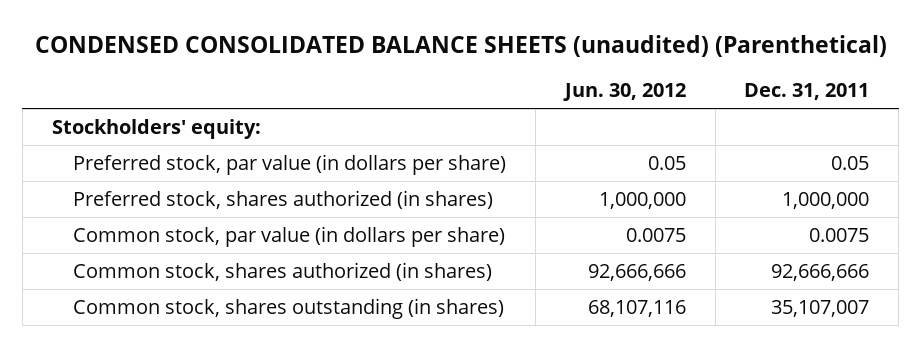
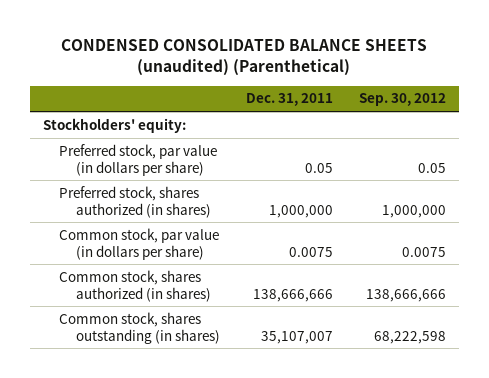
- | Jun. 30, 2012 | Dec. 31, 2011
+ | Dec. 31, 2011 | Sep. 30, 2012
- Common stock, shares authorized (in shares) | 92,666,666 | 92,666,666
+ Common stock, shares authorized (in shares) | 138,666,666 | 138,666,666

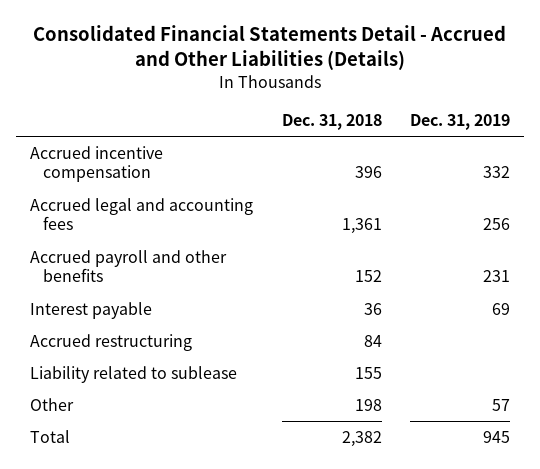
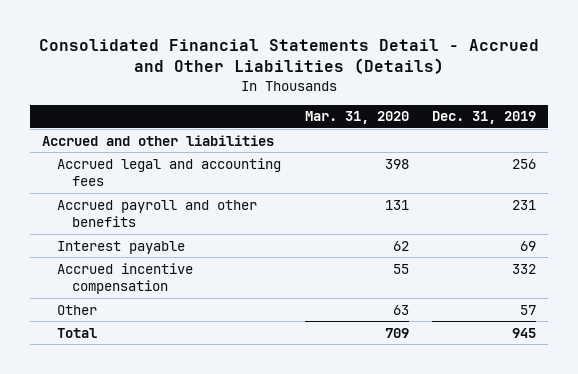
- | Dec. 31, 2018 | Dec. 31, 2019
+ | Mar. 31, 2020 | Dec. 31, 2019
+ Accrued and other liabilities
- Accrued restructuring | 84 |
- Liability related to sublease | 155 |
moved down: Accrued incentive compensation | 55 | 332

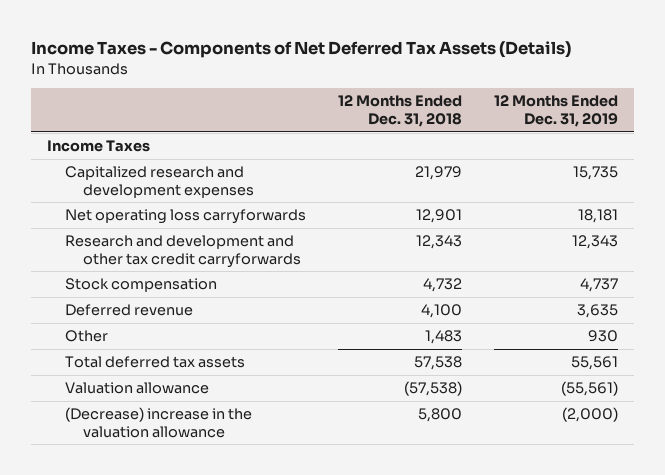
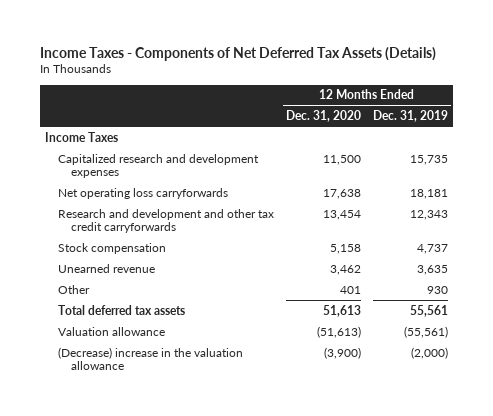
- | 12 Months Ended Dec. 31, 2018 | 12 Months Ended Dec. 31, 2019
+ | 12 Months Ended Dec. 31, 2020 | 12 Months Ended Dec. 31, 2019
- Deferred revenue | 4,100 | 3,635
+ Unearned revenue | 3,462 | 3,635

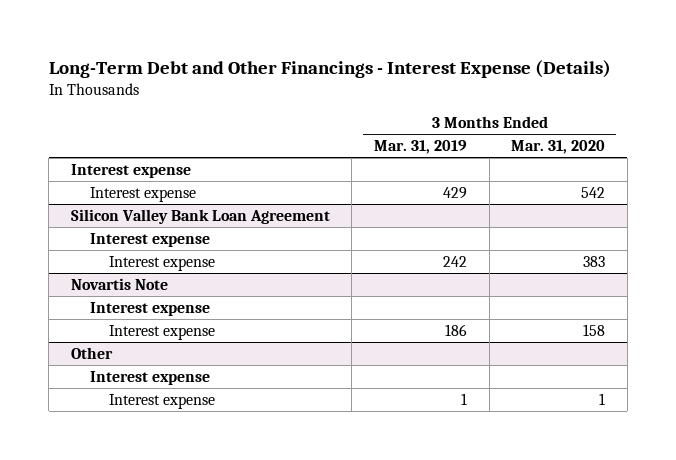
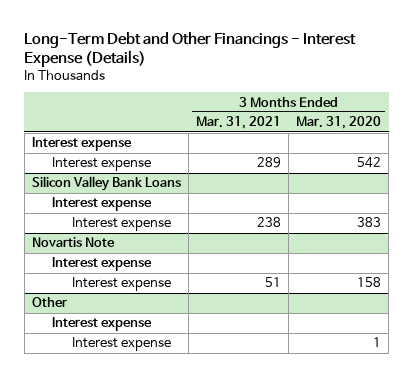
- | 3 Months Ended Mar. 31, 2019 | 3 Months Ended Mar. 31, 2020
+ | 3 Months Ended Mar. 31, 2021 | 3 Months Ended Mar. 31, 2020
- Silicon Valley Bank Loan Agreement
+ Silicon Valley Bank Loans

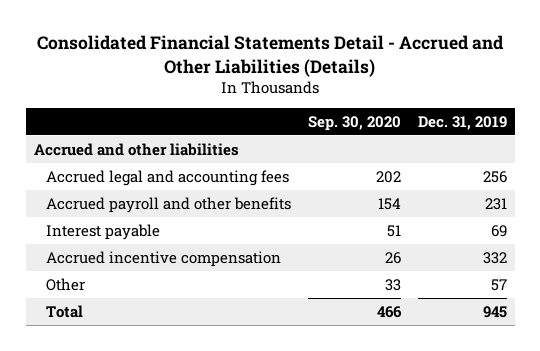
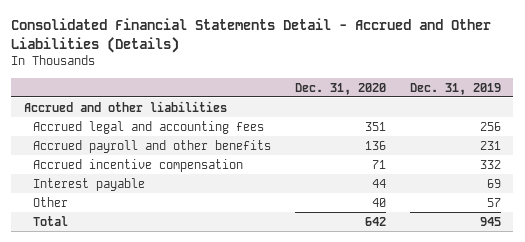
- | Sep. 30, 2020 | Dec. 31, 2019
+ | Dec. 31, 2020 | Dec. 31, 2019
moved down: Interest payable | 44 | 69

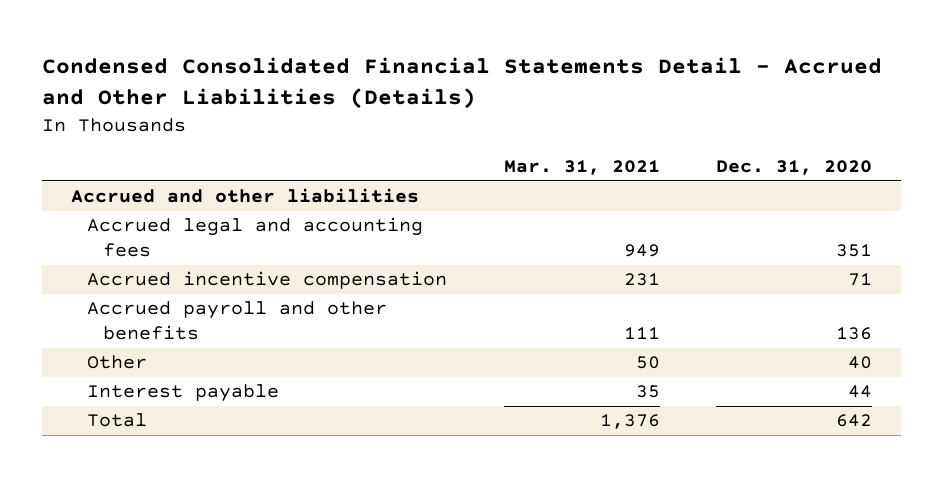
- Consolidated Financial Statements Detail - Accrued and Other Liabilities (Details)
+ Condensed Consolidated Financial Statements Detail - Accrued and Other Liabilities (Details)
- | Dec. 31, 2020 | Dec. 31, 2019
+ | Mar. 31, 2021 | Dec. 31, 2020
moved down: Accrued payroll and other benefits | 111 | 136
moved down: Interest payable | 35 | 44

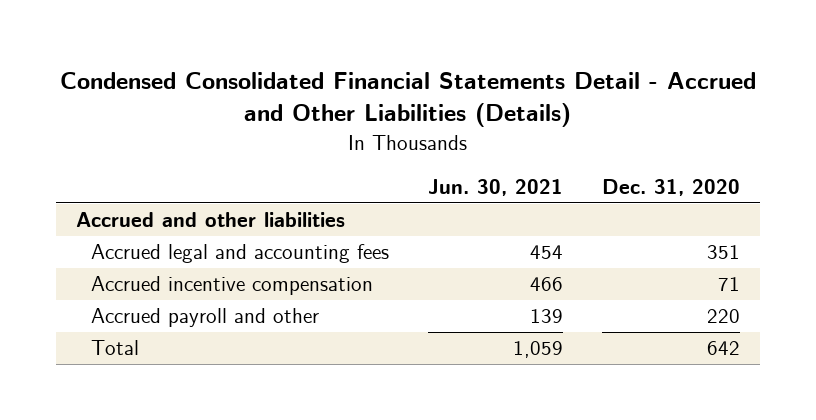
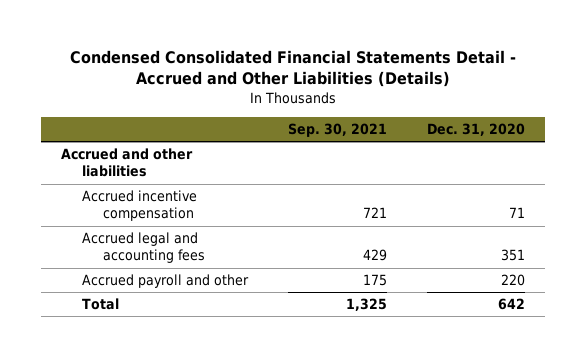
- | Jun. 30, 2021 | Dec. 31, 2020
+ | Sep. 30, 2021 | Dec. 31, 2020
moved down: Accrued legal and accounting fees | 429 | 351

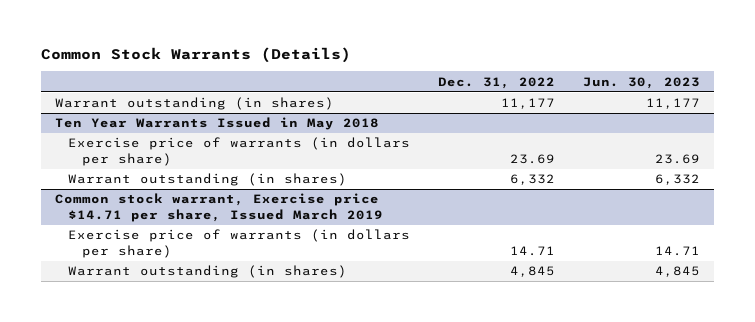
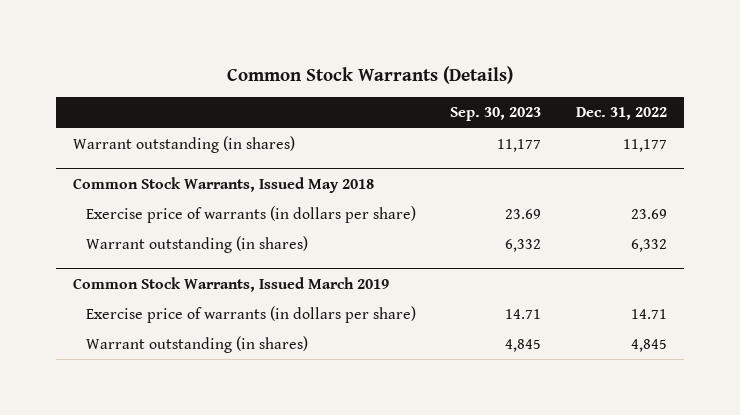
- | Dec. 31, 2022 | Jun. 30, 2023
+ | Sep. 30, 2023 | Dec. 31, 2022
- Ten Year Warrants Issued in May 2018
+ Common Stock Warrants, Issued May 2018
- Common stock warrant, Exercise price $14.71 per share, Issued March 2019
+ Common Stock Warrants, Issued March 2019

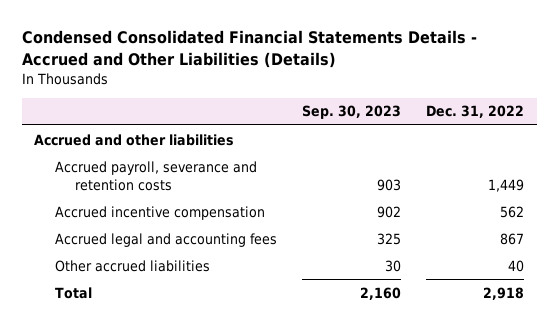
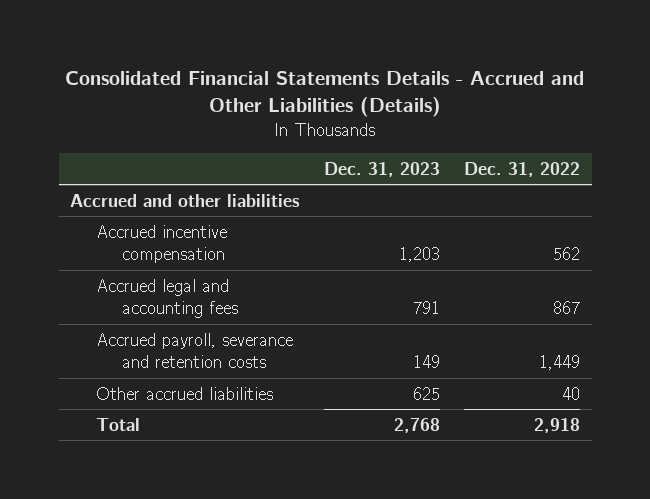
- Condensed Consolidated Financial Statements Details - Accrued and Other Liabilities (Details)
+ Consolidated Financial Statements Details - Accrued and Other Liabilities (Details)
- | Sep. 30, 2023 | Dec. 31, 2022
+ | Dec. 31, 2023 | Dec. 31, 2022
moved down: Accrued payroll, severance and retention costs | 149 | 1,449

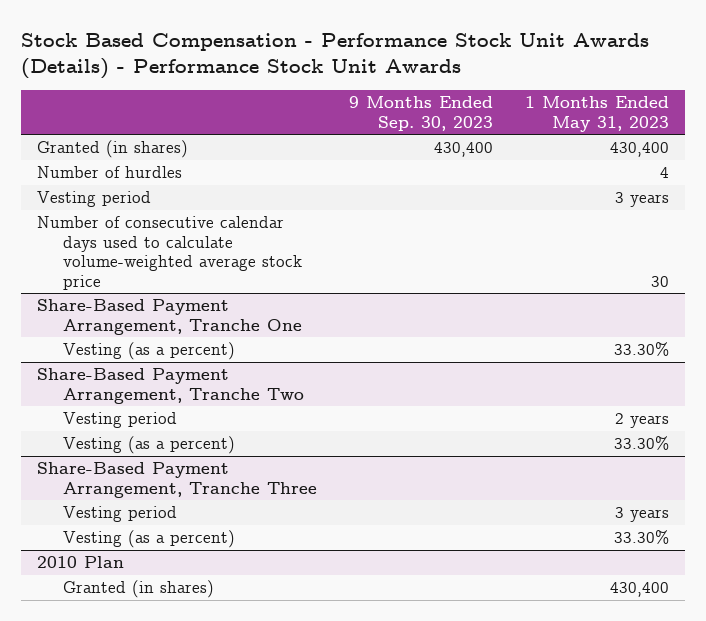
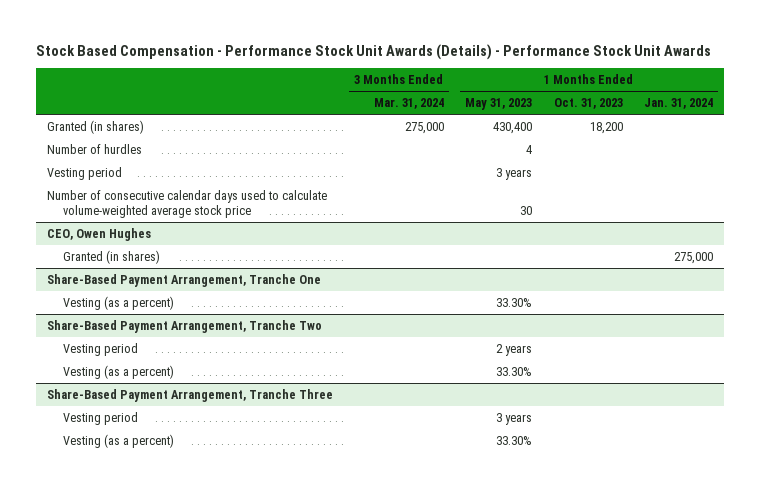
- | 9 Months Ended Sep. 30, 2023 | 1 Months Ended May 31, 2023
+ | 3 Months Ended Mar. 31, 2024 | 1 Months Ended May 31, 2023 | 1 Months Ended Oct. 31, 2023 | 1 Months Ended Jan. 31, 2024
+ CEO, Owen Hughes
+ Granted (in shares) | | | | 275,000
- 2010 Plan
- Granted (in shares) | | 430,400

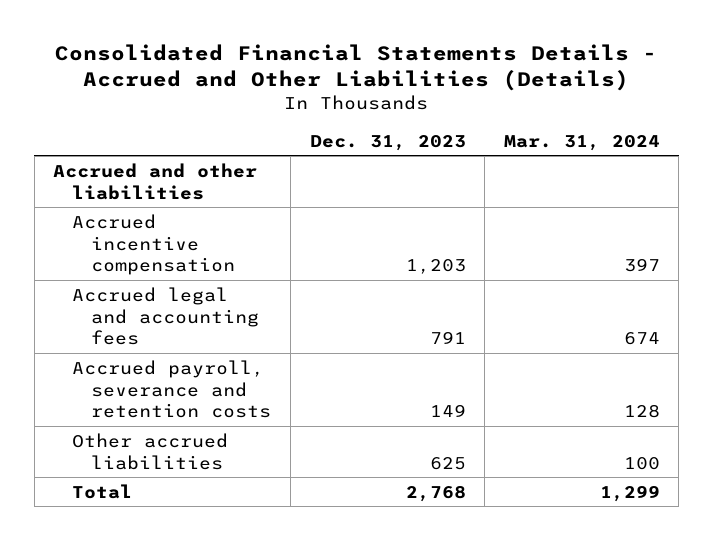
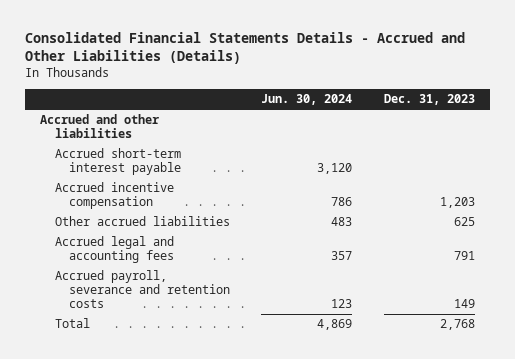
- | Dec. 31, 2023 | Mar. 31, 2024
+ | Jun. 30, 2024 | Dec. 31, 2023
+ Accrued short-term interest payable | 3,120 |
moved up: Other accrued liabilities | 483 | 625

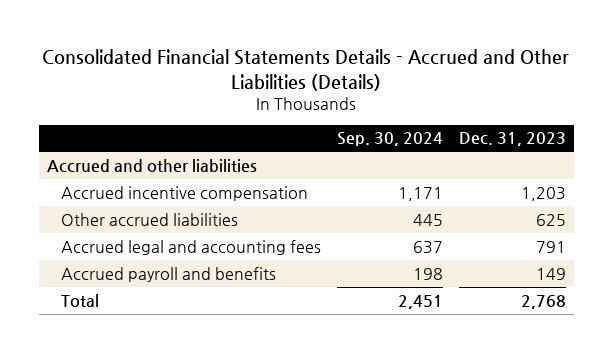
- | Jun. 30, 2024 | Dec. 31, 2023
+ | Sep. 30, 2024 | Dec. 31, 2023
- Accrued short-term interest payable | 3,120 |
- Accrued payroll, severance and retention costs | 123 | 149
+ Accrued payroll and benefits | 198 | 149

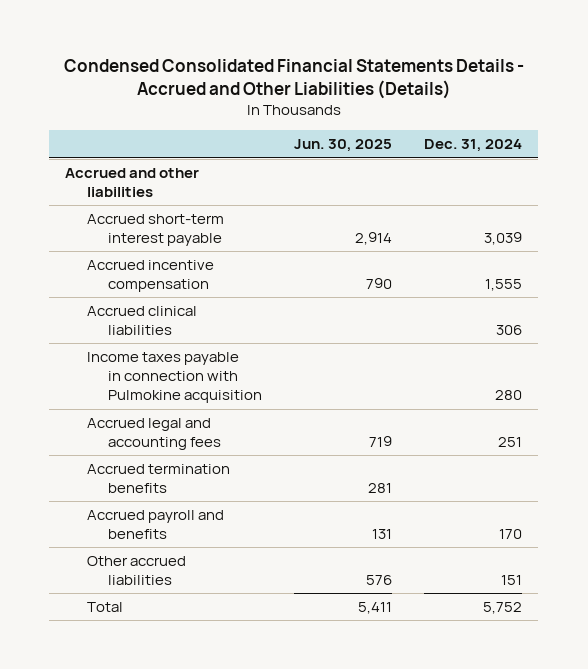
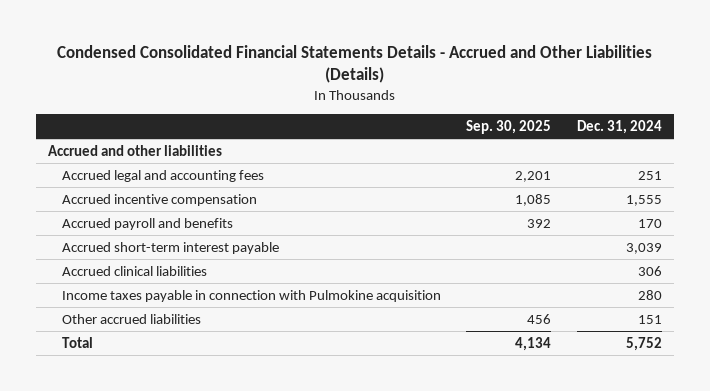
- | Jun. 30, 2025 | Dec. 31, 2024
+ | Sep. 30, 2025 | Dec. 31, 2024
moved up: Accrued legal and accounting fees | 2,201 | 251
moved up: Accrued payroll and benefits | 392 | 170
moved down: Accrued short-term interest payable | | 3,039
- Accrued termination benefits | 281 |

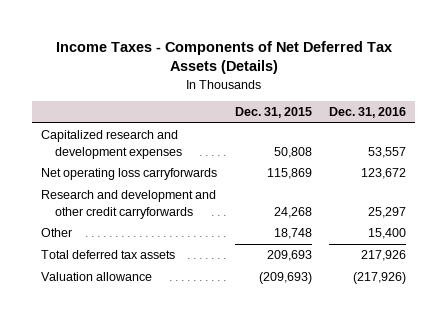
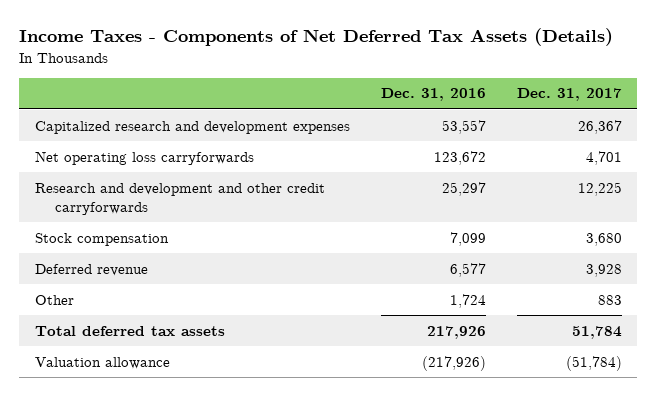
- | Dec. 31, 2015 | Dec. 31, 2016
+ | Dec. 31, 2016 | Dec. 31, 2017
- Other | 18,748 | 15,400
+ Stock compensation | 7,099 | 3,680
+ Deferred revenue | 6,577 | 3,928
+ Other | 1,724 | 883

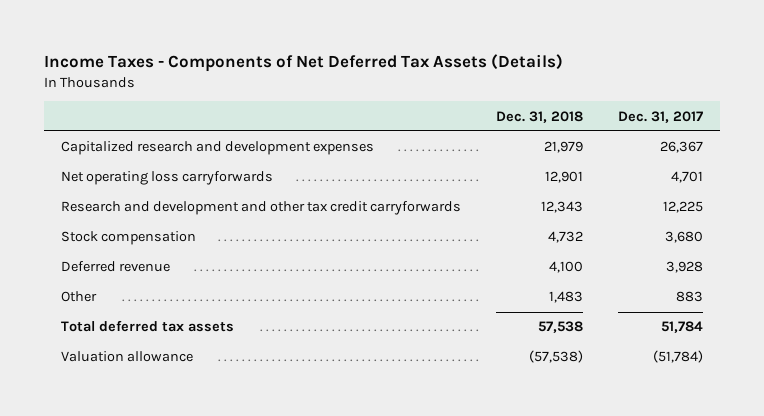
- | Dec. 31, 2016 | Dec. 31, 2017
+ | Dec. 31, 2018 | Dec. 31, 2017
- Research and development and other credit carryforwards | 25,297 | 12,225
+ Research and development and other tax credit carryforwards | 12,343 | 12,225

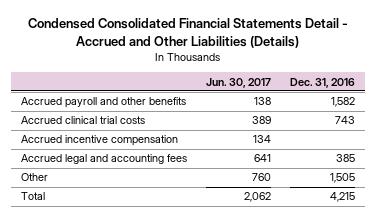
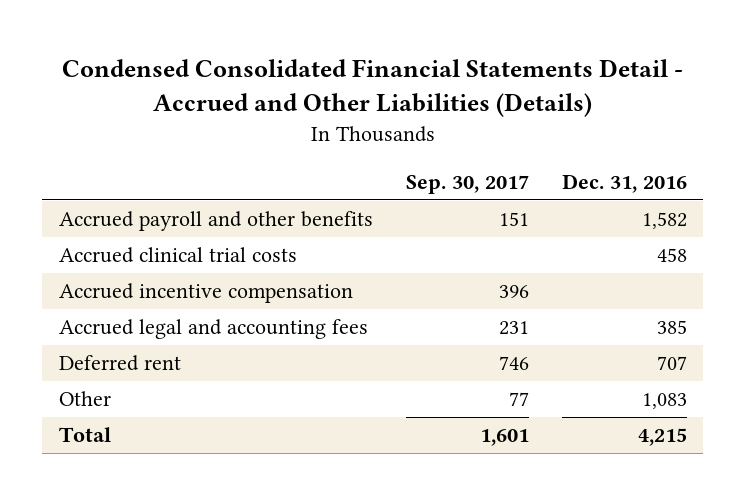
- | Jun. 30, 2017 | Dec. 31, 2016
+ | Sep. 30, 2017 | Dec. 31, 2016
- Accrued clinical trial costs | 389 | 743
+ Accrued clinical trial costs | | 458
- Other | 760 | 1,505
+ Deferred rent | 746 | 707
+ Other | 77 | 1,083

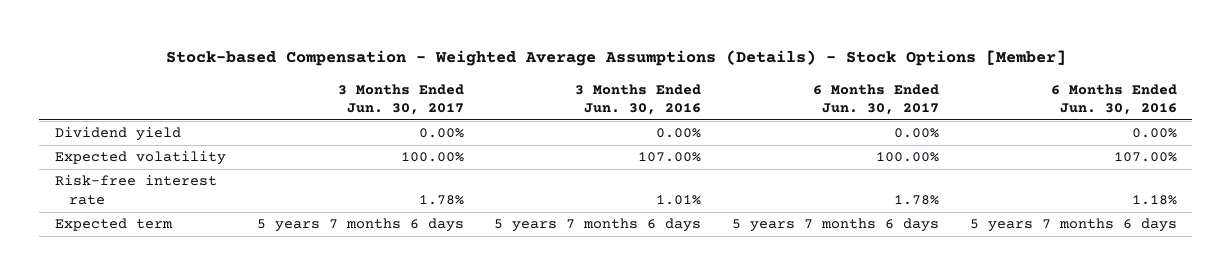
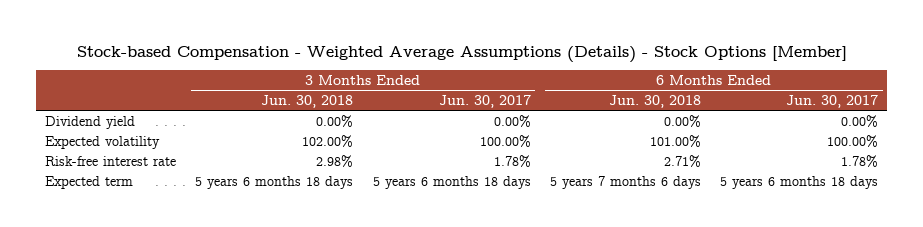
- | 3 Months Ended Jun. 30, 2017 | 3 Months Ended Jun. 30, 2016 | 6 Months Ended Jun. 30, 2017 | 6 Months Ended Jun. 30, 2016
+ | 3 Months Ended Jun. 30, 2018 | 3 Months Ended Jun. 30, 2017 | 6 Months Ended Jun. 30, 2018 | 6 Months Ended Jun. 30, 2017
- Expected term | 5 years 7 months 6 days | 5 years 7 months 6 days | 5 years 7 months 6 days | 5 years 7 months 6 days
+ Expected term | 5 years 6 months 18 days | 5 years 6 months 18 days | 5 years 7 months 6 days | 5 years 6 months 18 days

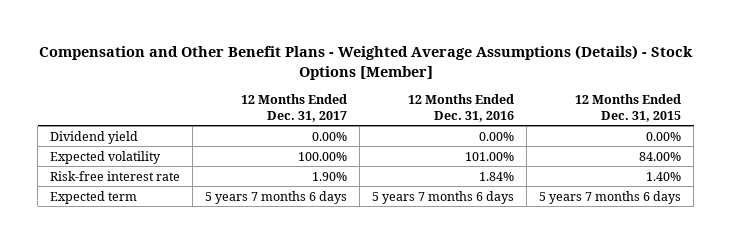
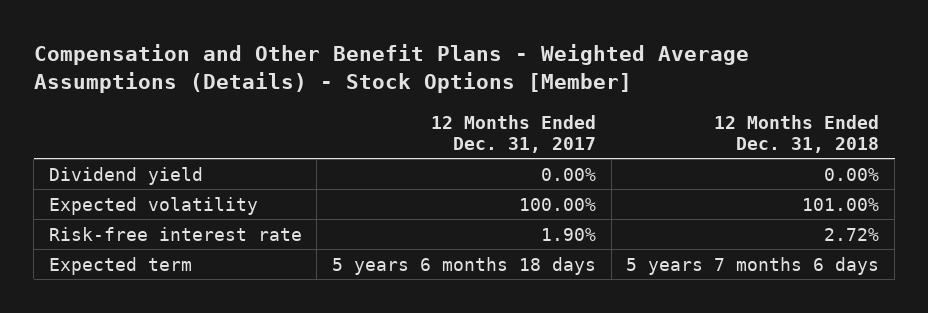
- | 12 Months Ended Dec. 31, 2017 | 12 Months Ended Dec. 31, 2016 | 12 Months Ended Dec. 31, 2015
+ | 12 Months Ended Dec. 31, 2017 | 12 Months Ended Dec. 31, 2018
- Expected term | 5 years 7 months 6 days | 5 years 7 months 6 days | 5 years 7 months 6 days
+ Expected term | 5 years 6 months 18 days | 5 years 7 months 6 days

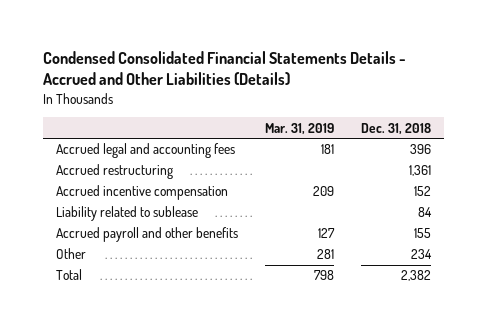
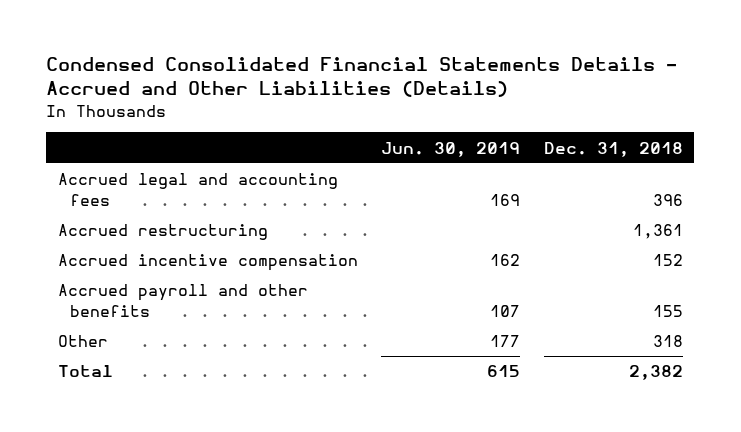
- | Mar. 31, 2019 | Dec. 31, 2018
+ | Jun. 30, 2019 | Dec. 31, 2018
- Liability related to sublease | | 84
- Other | 281 | 234
+ Other | 177 | 318

